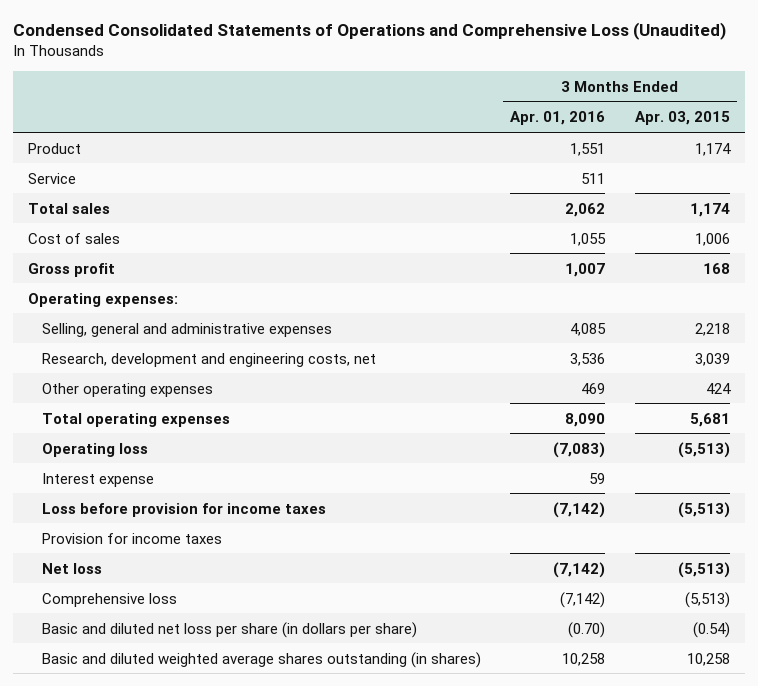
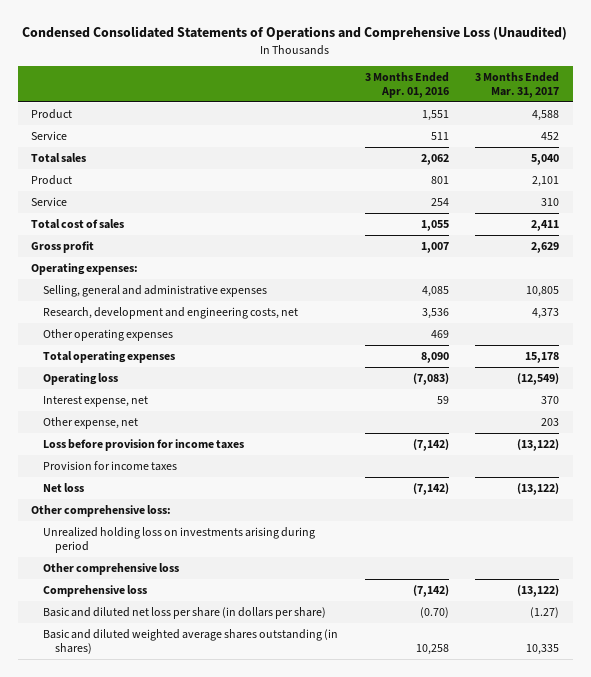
- | 3 Months Ended Apr. 01, 2016 | 3 Months Ended Apr. 03, 2015
+ | 3 Months Ended Apr. 01, 2016 | 3 Months Ended Mar. 31, 2017
- Cost of sales | 1,055 | 1,006
+ Product | 801 | 2,101
+ Service | 254 | 310
+ Total cost of sales | 1,055 | 2,411
- Interest expense | 59 |
+ Interest expense, net | 59 | 370
+ Other expense, net | | 203
+ Other comprehensive loss:
+ Unrealized holding loss on investments arising during period
+ Other comprehensive loss

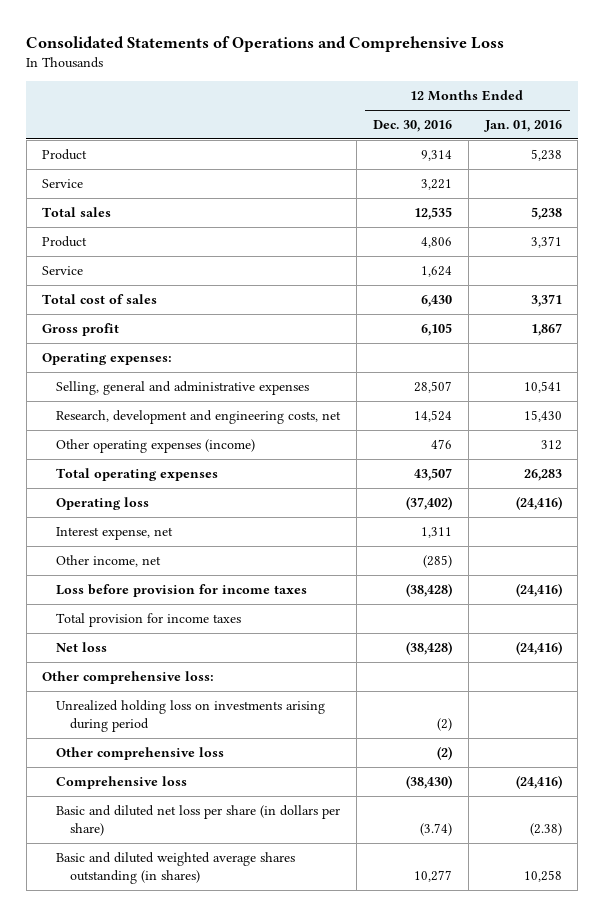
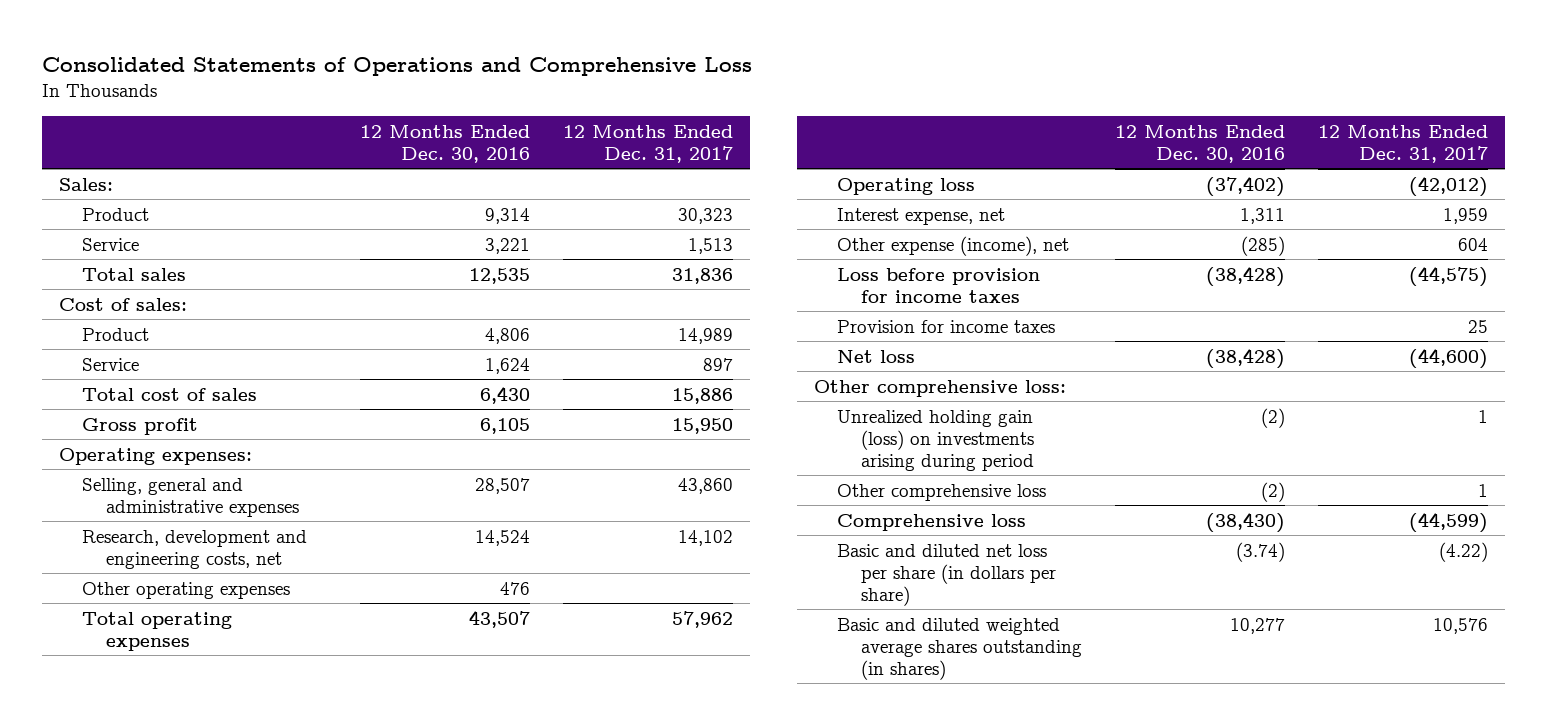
- | 12 Months Ended Dec. 30, 2016 | 12 Months Ended Jan. 01, 2016
+ | 12 Months Ended Dec. 30, 2016 | 12 Months Ended Dec. 31, 2017
+ Sales:
+ Cost of sales:
- Other operating expenses (income) | 476 | 312
+ Other operating expenses | 476 |
- Other income, net | (285) |
+ Other expense (income), net | (285) | 604
- Total provision for income taxes
+ Provision for income taxes | | 25
- Unrealized holding loss on investments arising during period | (2) |
+ Unrealized holding gain (loss) on investments arising during period | (2) | 1

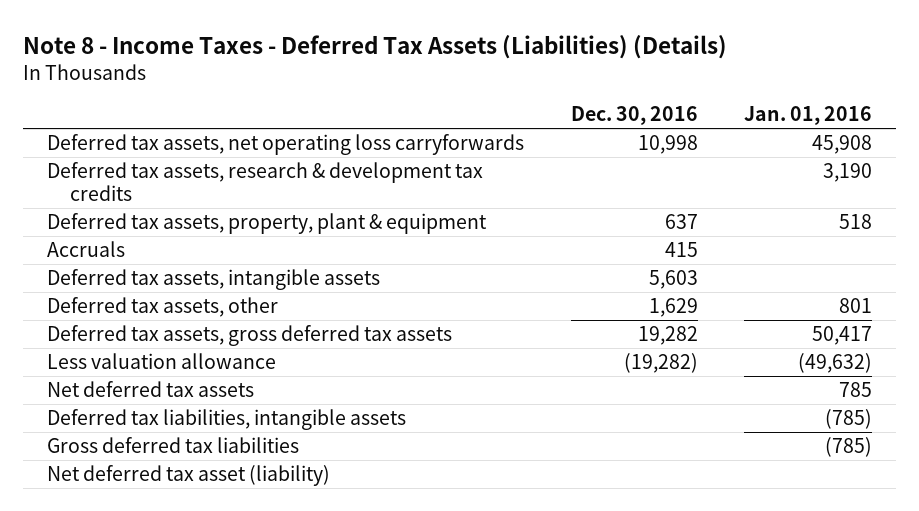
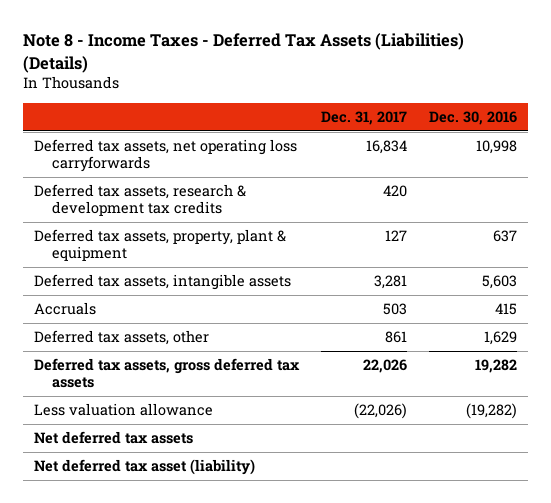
- | Dec. 30, 2016 | Jan. 01, 2016
+ | Dec. 31, 2017 | Dec. 30, 2016
moved down: Accruals | 503 | 415
- Deferred tax liabilities, intangible assets | | (785)
- Gross deferred tax liabilities | | (785)

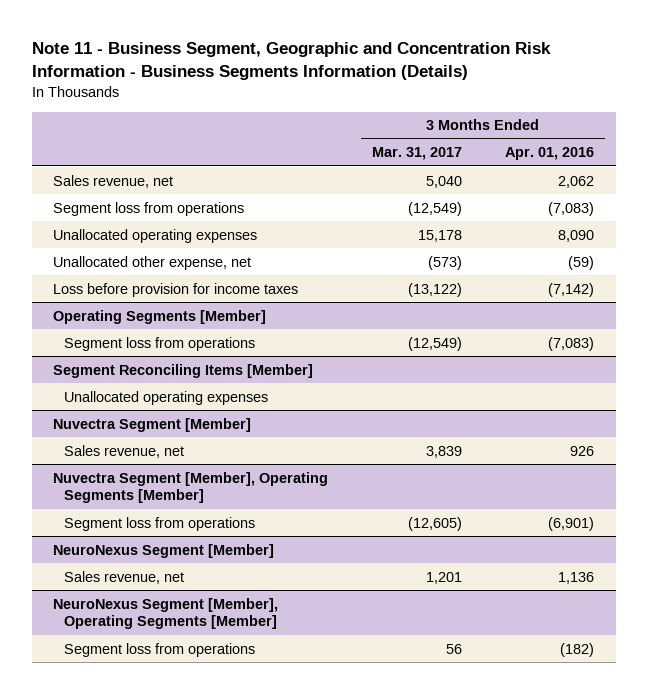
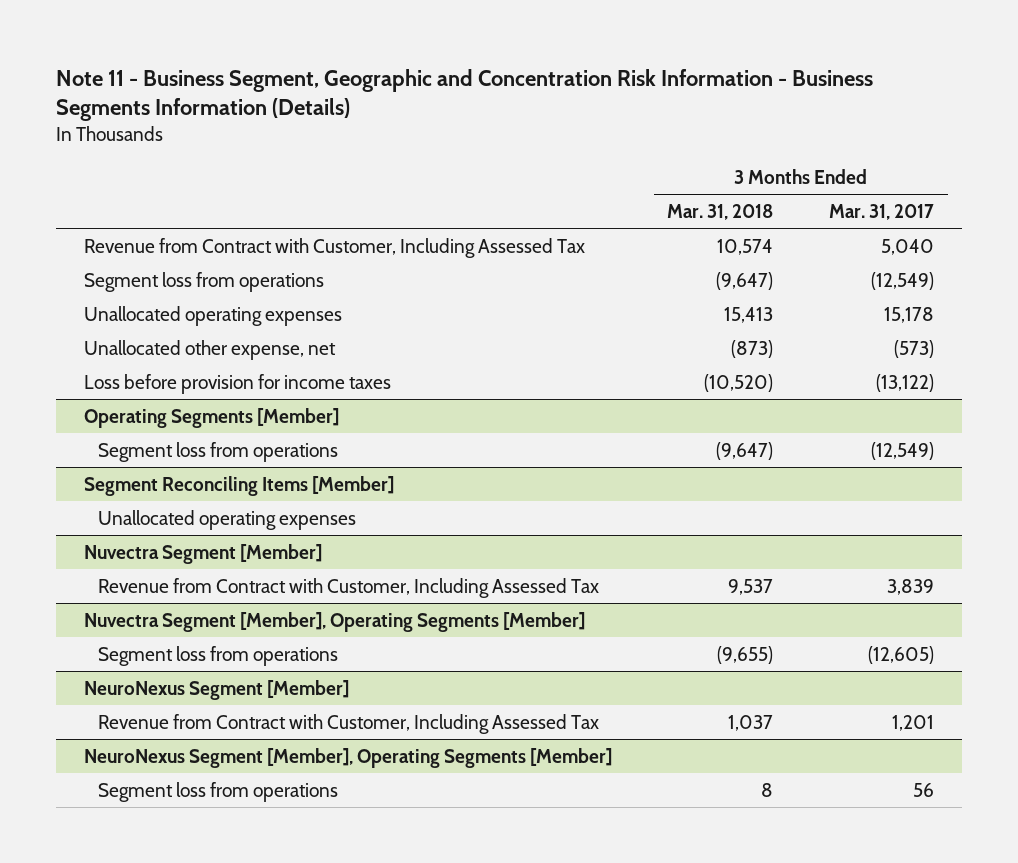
- | 3 Months Ended Mar. 31, 2017 | 3 Months Ended Apr. 01, 2016
+ | 3 Months Ended Mar. 31, 2018 | 3 Months Ended Mar. 31, 2017
- Sales revenue, net | 5,040 | 2,062
+ Revenue from Contract with Customer, Including Assessed Tax | 10,574 | 5,040
@ Nuvectra Segment [Member]
- Sales revenue, net | 3,839 | 926
+ Revenue from Contract with Customer, Including Assessed Tax | 9,537 | 3,839
@ NeuroNexus Segment [Member]
- Sales revenue, net | 1,201 | 1,136
+ Revenue from Contract with Customer, Including Assessed Tax | 1,037 | 1,201

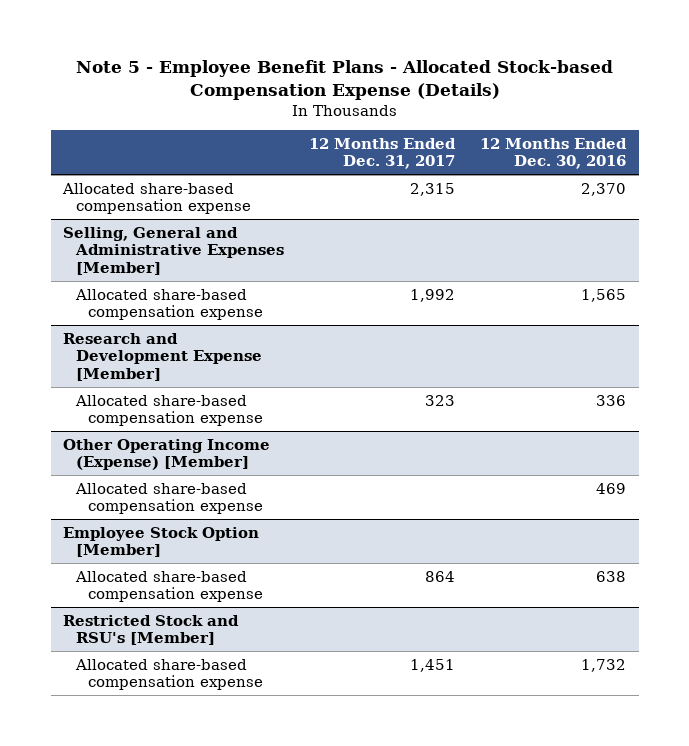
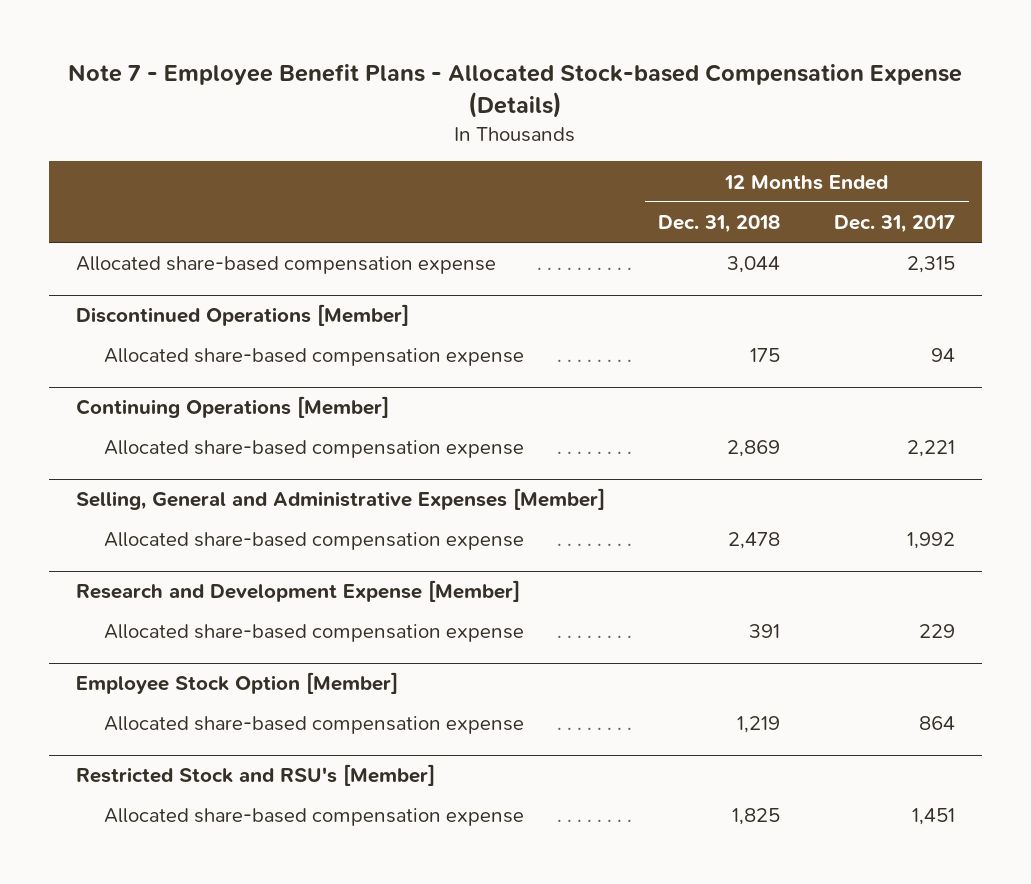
- Note 5 - Employee Benefit Plans - Allocated Stock-based Compensation Expense (Details)
+ Note 7 - Employee Benefit Plans - Allocated Stock-based Compensation Expense (Details)
- | 12 Months Ended Dec. 31, 2017 | 12 Months Ended Dec. 30, 2016
+ | 12 Months Ended Dec. 31, 2018 | 12 Months Ended Dec. 31, 2017
+ Discontinued Operations [Member]
+ Allocated share-based compensation expense | 175 | 94
+ Continuing Operations [Member]
+ Allocated share-based compensation expense | 2,869 | 2,221
@ Research and Development Expense [Member]
- Allocated share-based compensation expense | 323 | 336
- Other Operating Income (Expense) [Member]
- Allocated share-based compensation expense | | 469
@ Research and Development Expense [Member]
+ Allocated share-based compensation expense | 391 | 229

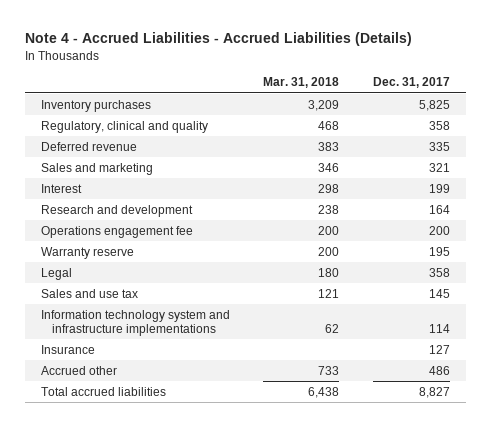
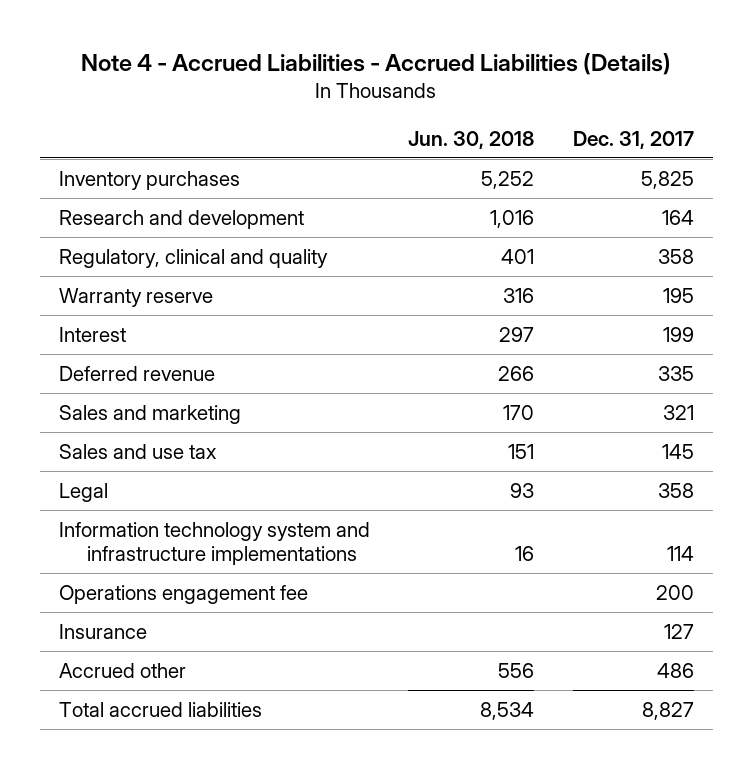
- | Mar. 31, 2018 | Dec. 31, 2017
+ | Jun. 30, 2018 | Dec. 31, 2017
moved up: Research and development | 1,016 | 164
moved up: Warranty reserve | 316 | 195
moved up: Interest | 297 | 199
moved down: Legal | 93 | 358
moved down: Operations engagement fee | | 200

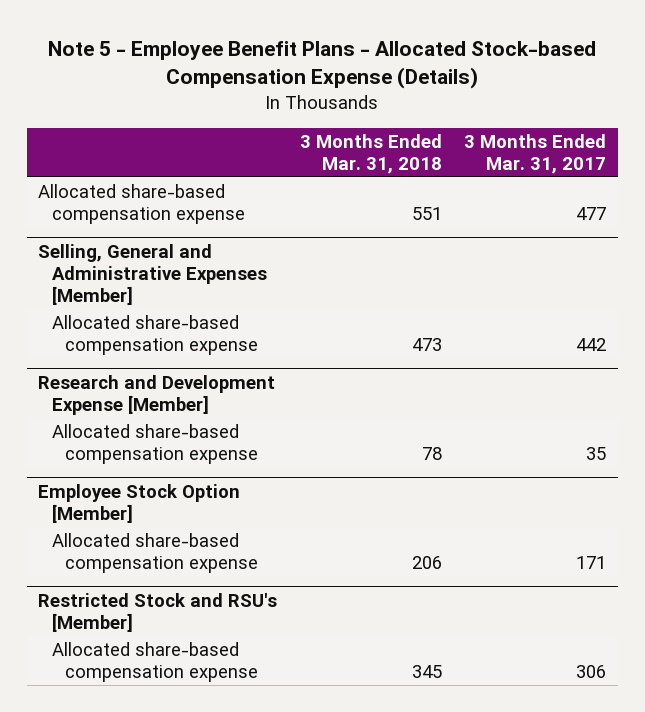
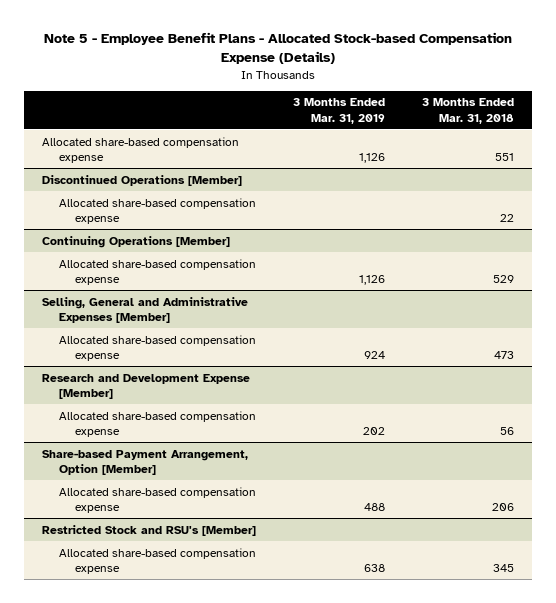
- | 3 Months Ended Mar. 31, 2018 | 3 Months Ended Mar. 31, 2017
+ | 3 Months Ended Mar. 31, 2019 | 3 Months Ended Mar. 31, 2018
+ Discontinued Operations [Member]
+ Allocated share-based compensation expense | | 22
+ Continuing Operations [Member]
+ Allocated share-based compensation expense | 1,126 | 529
@ Research and Development Expense [Member]
- Allocated share-based compensation expense | 78 | 35
- Employee Stock Option [Member]
@ Research and Development Expense [Member]
+ Allocated share-based compensation expense | 202 | 56
+ Share-based Payment Arrangement, Option [Member]

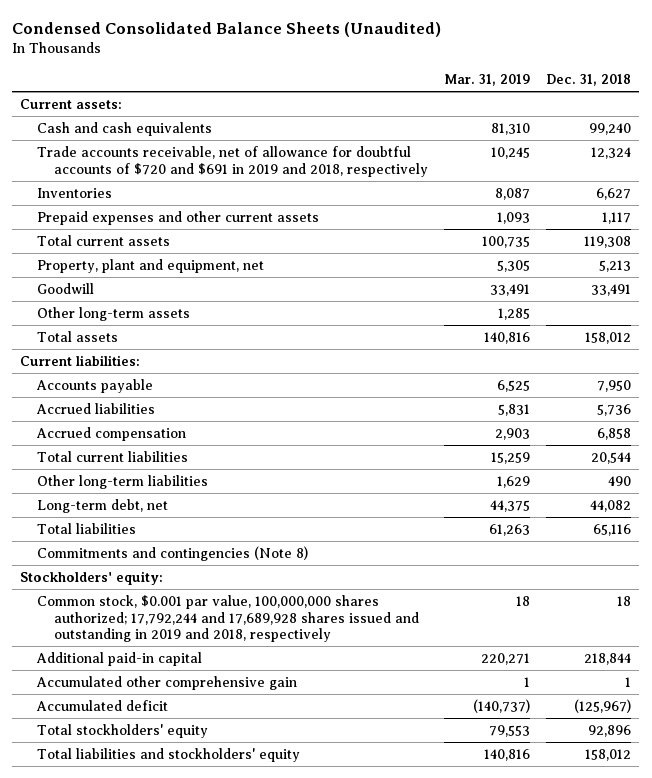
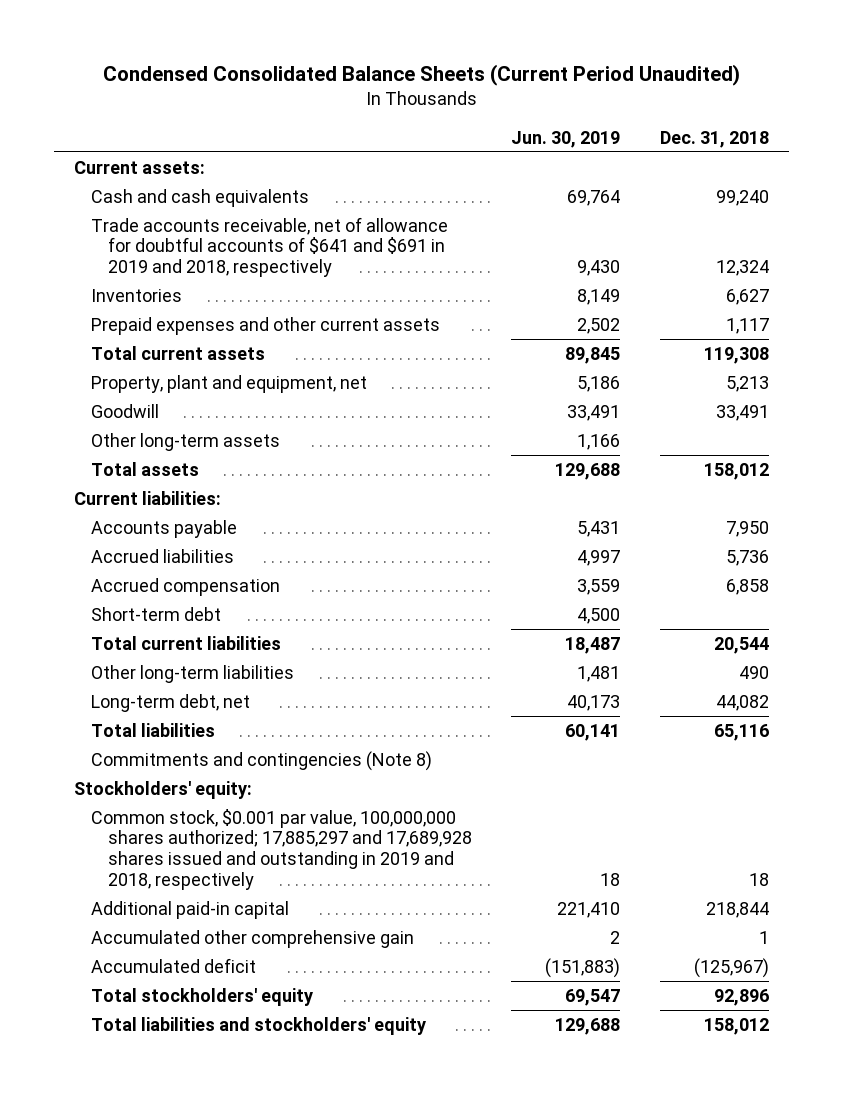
- Condensed Consolidated Balance Sheets (Unaudited)
+ Condensed Consolidated Balance Sheets (Current Period Unaudited)
- | Mar. 31, 2019 | Dec. 31, 2018
+ | Jun. 30, 2019 | Dec. 31, 2018
- Trade accounts receivable, net of allowance for doubtful accounts of $720 and $691 in 2019 and 2018, respectively | 10,245 | 12,324
+ Trade accounts receivable, net of allowance for doubtful accounts of $641 and $691 in 2019 and 2018, respectively | 9,430 | 12,324
+ Short-term debt | 4,500 |
- Common stock, $0.001 par value, 100,000,000 shares authorized; 17,792,244 and 17,689,928 shares issued and outstanding in 2019 and 2018, respectively | 18 | 18
+ Common stock, $0.001 par value, 100,000,000 shares authorized; 17,885,297 and 17,689,928 shares issued and outstanding in 2019 and 2018, respectively | 18 | 18

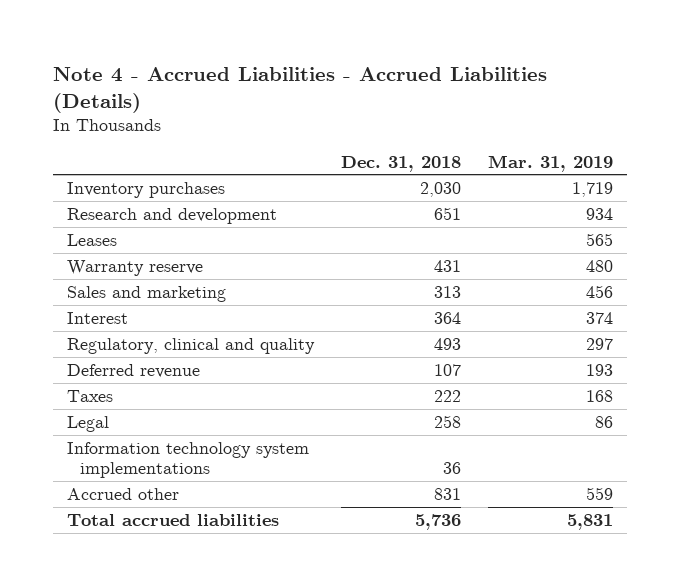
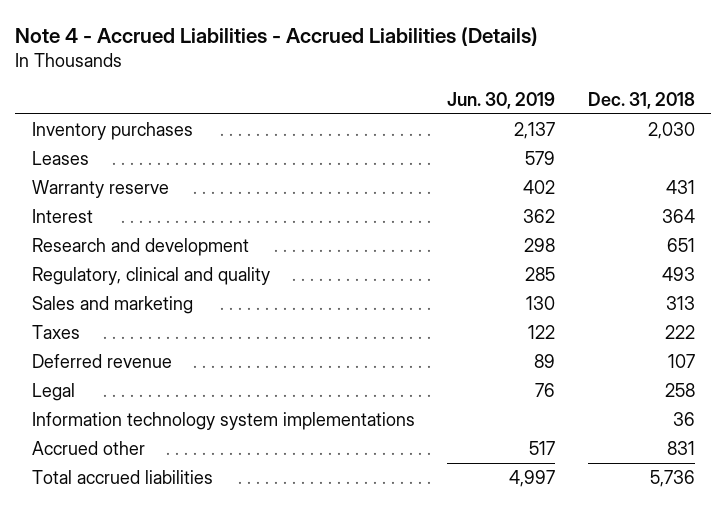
- | Dec. 31, 2018 | Mar. 31, 2019
+ | Jun. 30, 2019 | Dec. 31, 2018
moved down: Research and development | 298 | 651
moved down: Sales and marketing | 130 | 313
moved down: Deferred revenue | 89 | 107

